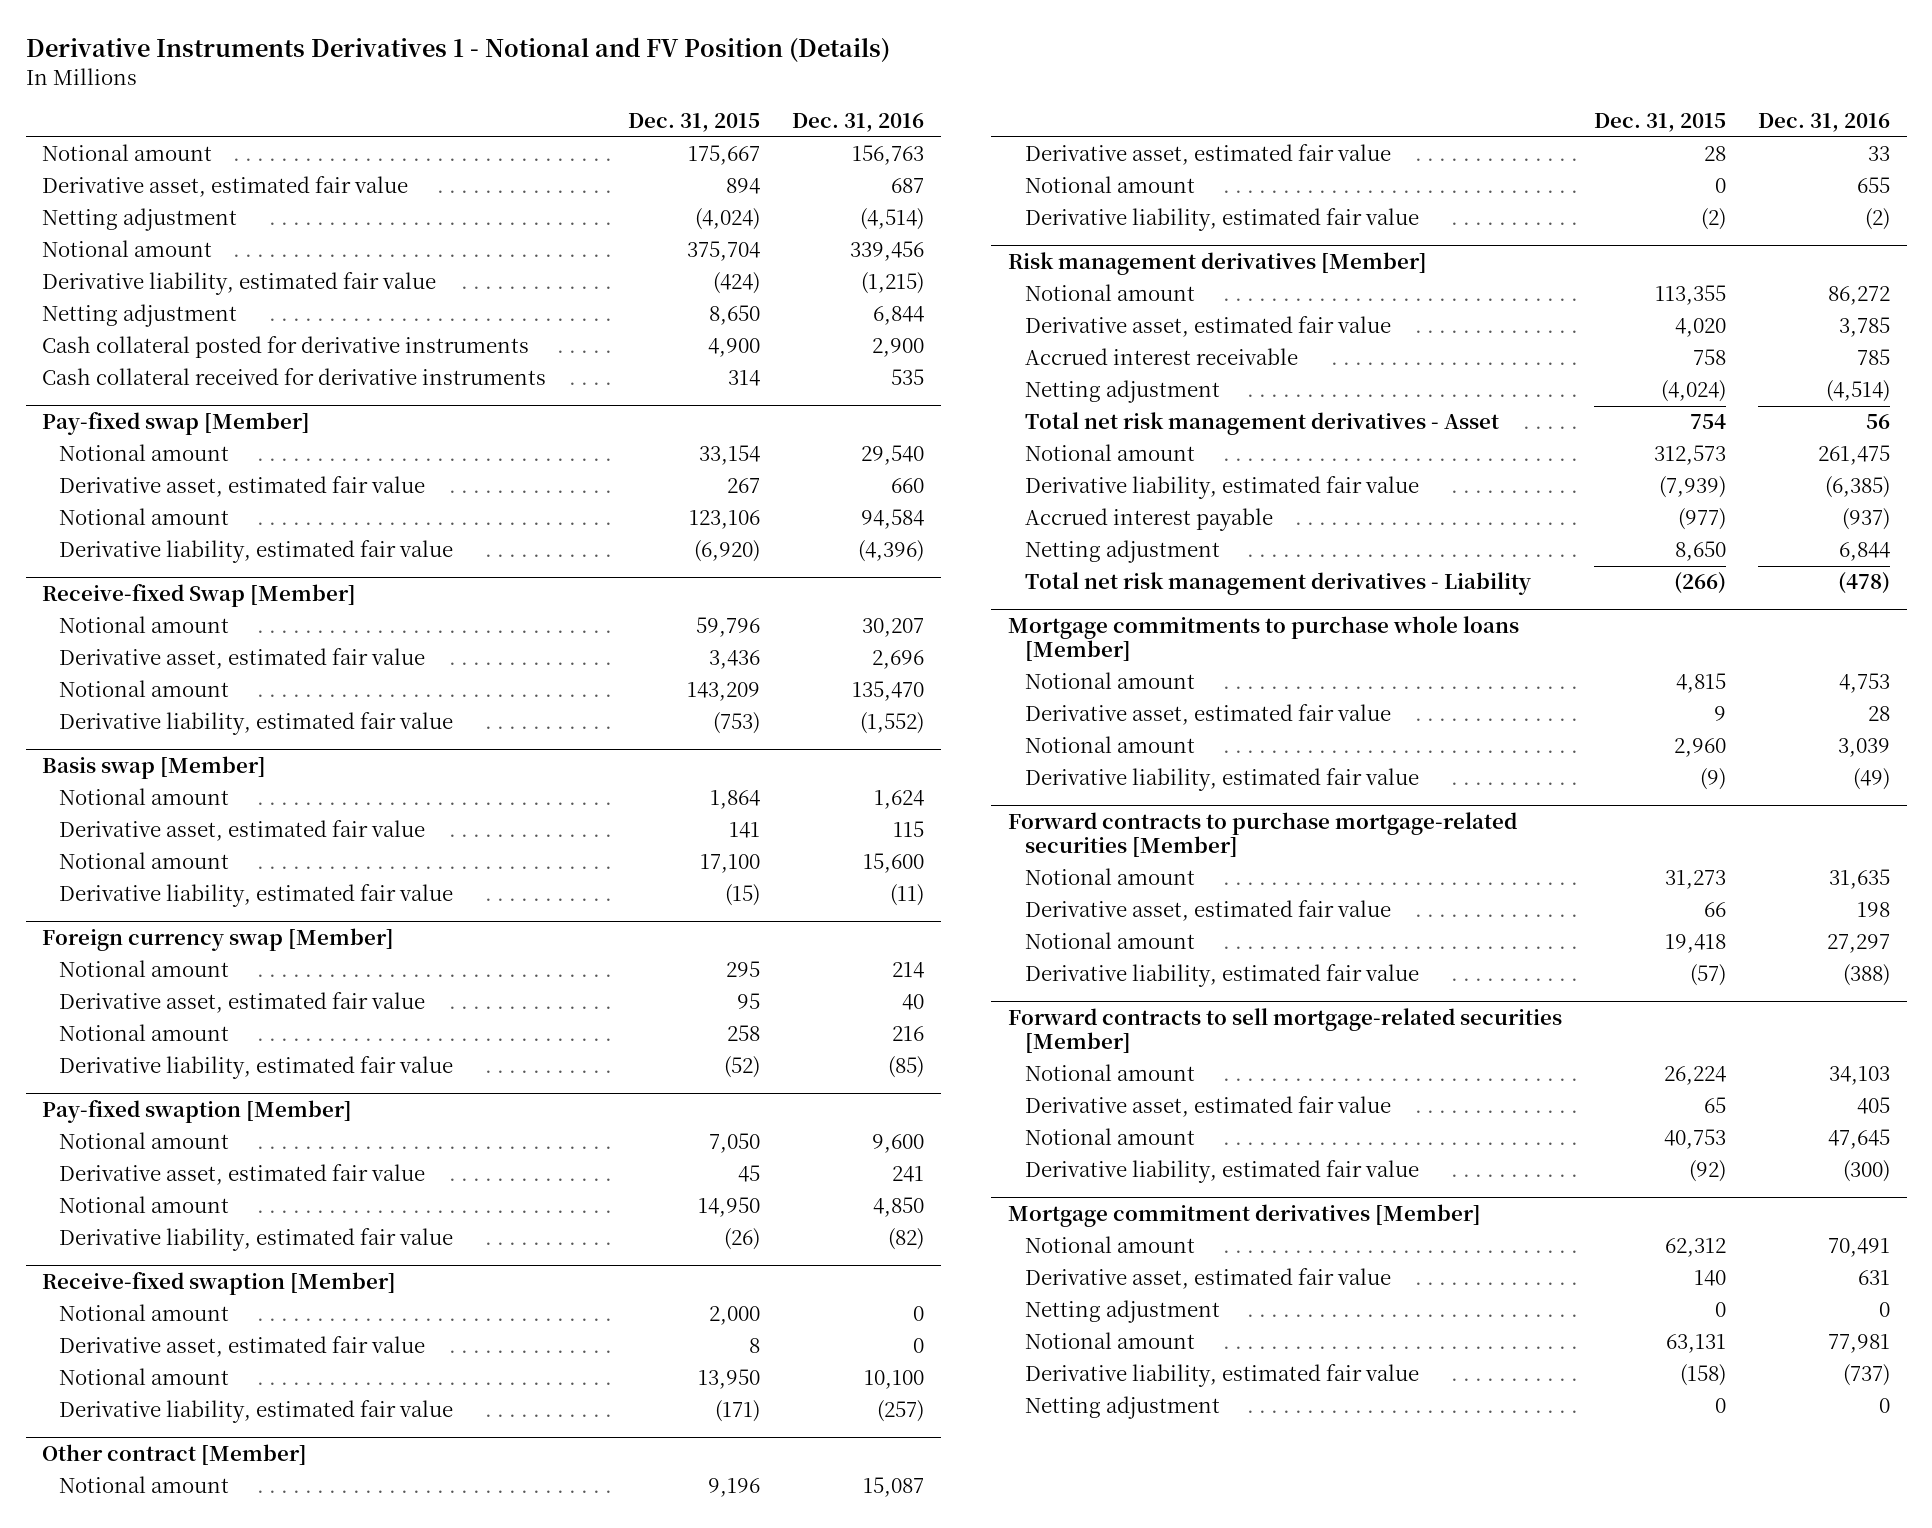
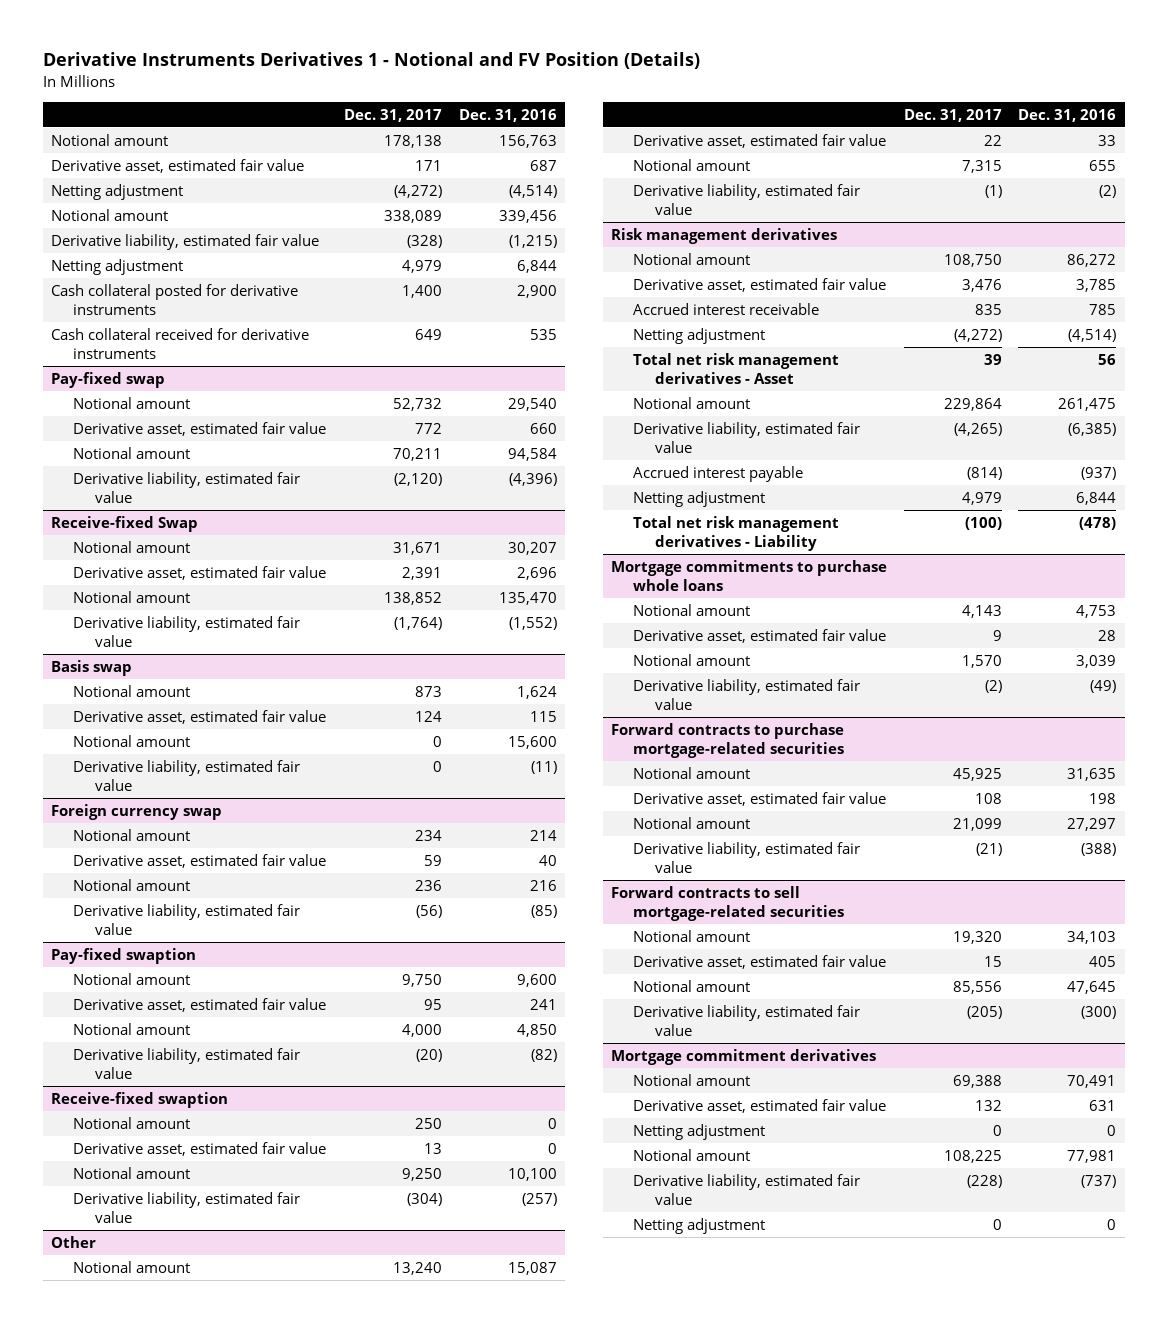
- | Dec. 31, 2015 | Dec. 31, 2016
+ | Dec. 31, 2017 | Dec. 31, 2016
- Pay-fixed swap [Member]
+ Pay-fixed swap
- Receive-fixed Swap [Member]
+ Receive-fixed Swap
- Basis swap [Member]
+ Basis swap
- Foreign currency swap [Member]
+ Foreign currency swap
- Pay-fixed swaption [Member]
+ Pay-fixed swaption
- Receive-fixed swaption [Member]
+ Receive-fixed swaption
- Other contract [Member]
+ Other
- Risk management derivatives [Member]
+ Risk management derivatives
- Mortgage commitments to purchase whole loans [Member]
+ Mortgage commitments to purchase whole loans
- Forward contracts to purchase mortgage-related securities [Member]
+ Forward contracts to purchase mortgage-related securities
- Forward contracts to sell mortgage-related securities [Member]
+ Forward contracts to sell mortgage-related securities
- Mortgage commitment derivatives [Member]
+ Mortgage commitment derivatives

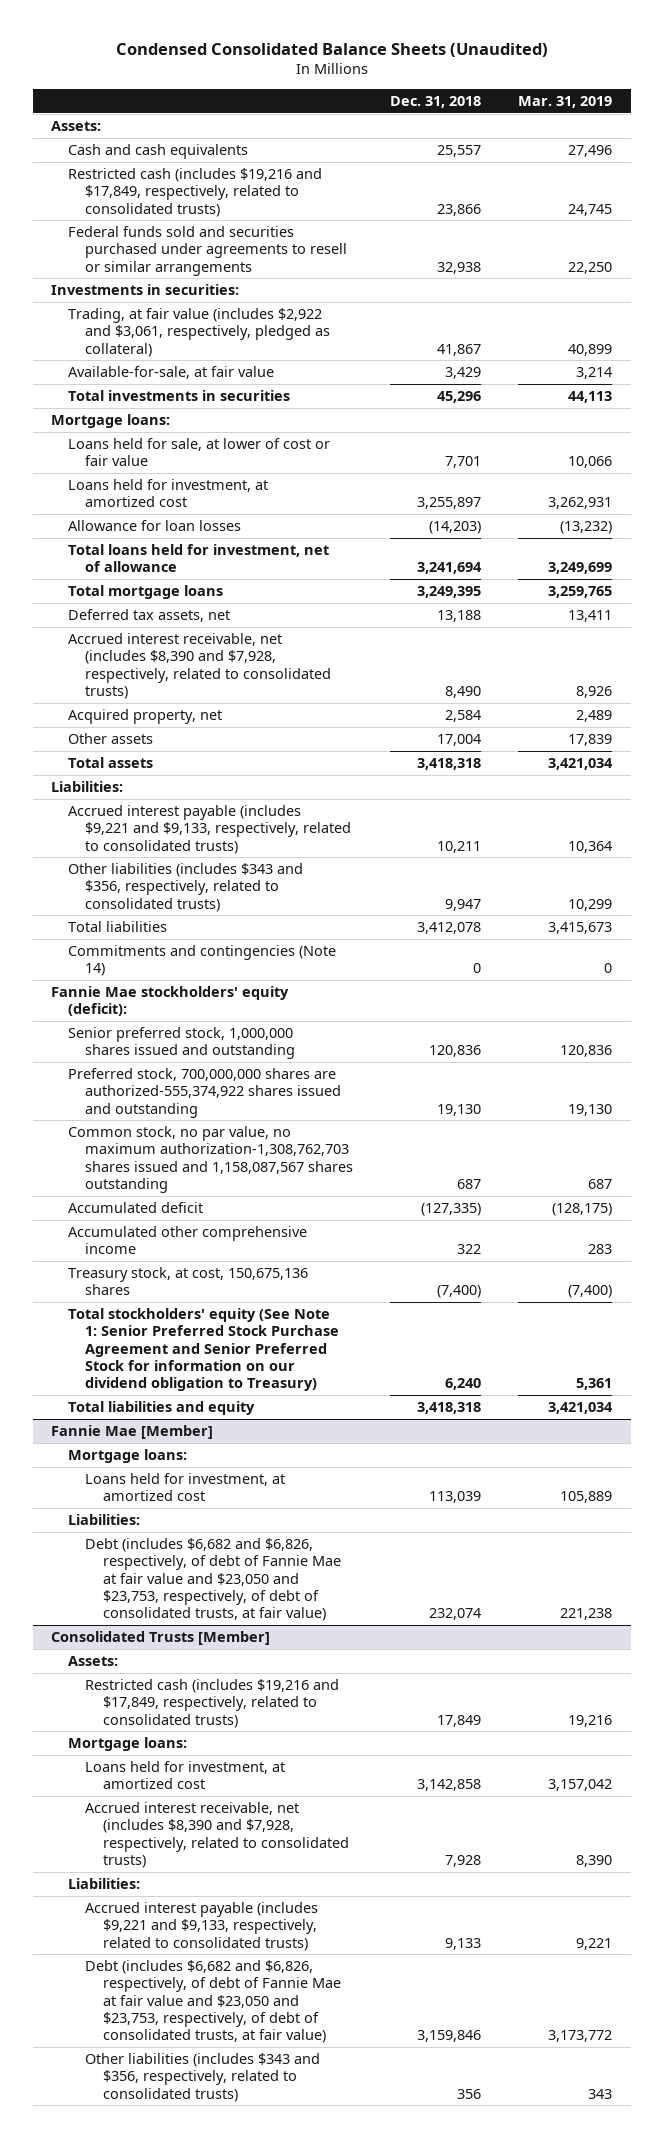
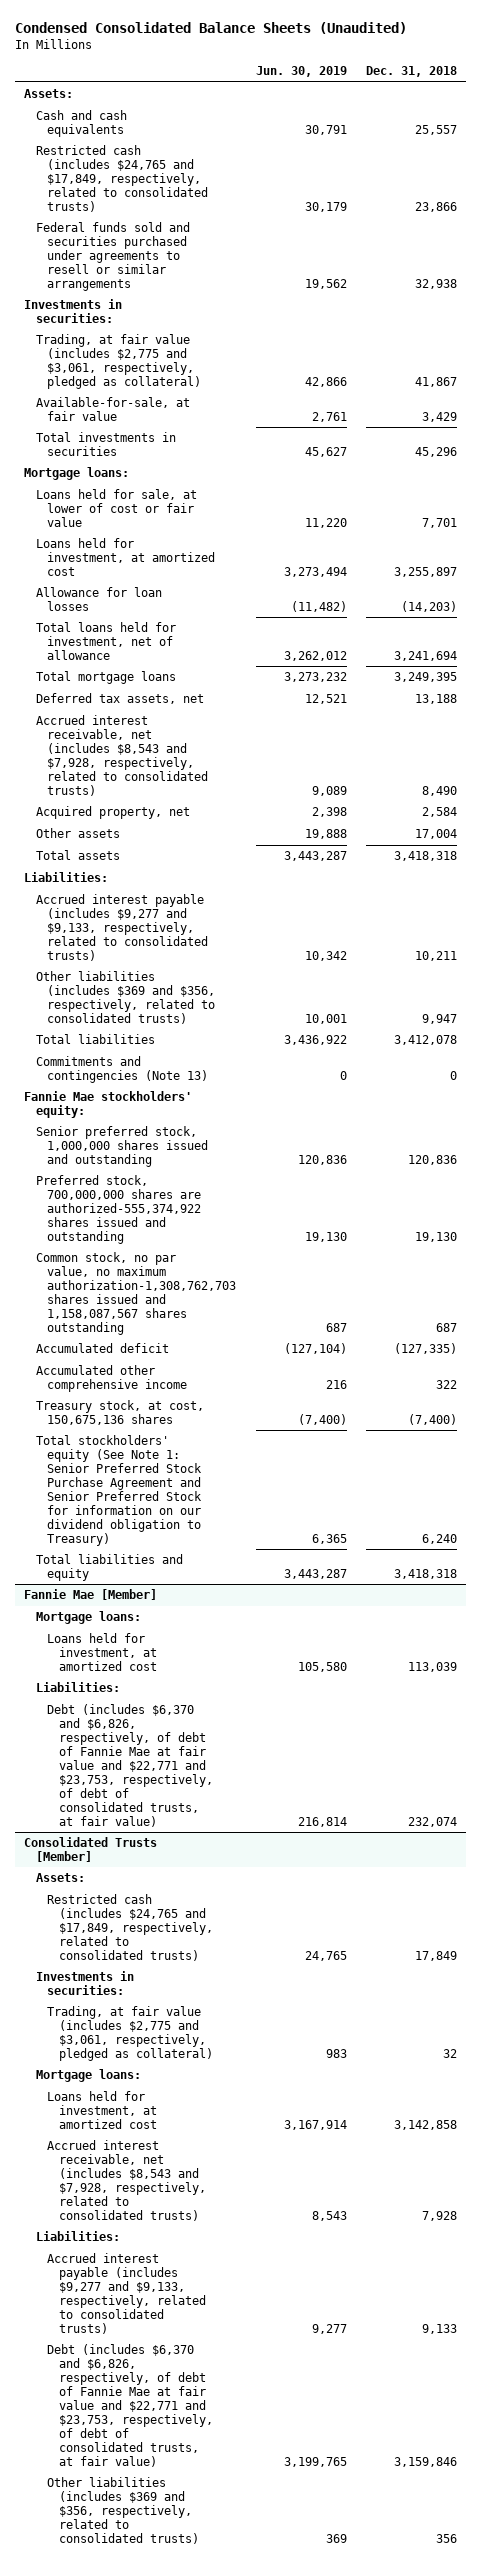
- | Dec. 31, 2018 | Mar. 31, 2019
+ | Jun. 30, 2019 | Dec. 31, 2018
- Restricted cash (includes $19,216 and $17,849, respectively, related to consolidated trusts) | 23,866 | 24,745
+ Restricted cash (includes $24,765 and $17,849, respectively, related to consolidated trusts) | 30,179 | 23,866
- Trading, at fair value (includes $2,922 and $3,061, respectively, pledged as collateral) | 41,867 | 40,899
+ Trading, at fair value (includes $2,775 and $3,061, respectively, pledged as collateral) | 42,866 | 41,867
- Accrued interest receivable, net (includes $8,390 and $7,928, respectively, related to consolidated trusts) | 8,490 | 8,926
+ Accrued interest receivable, net (includes $8,543 and $7,928, respectively, related to consolidated trusts) | 9,089 | 8,490
- Accrued interest payable (includes $9,221 and $9,133, respectively, related to consolidated trusts) | 10,211 | 10,364
- Other liabilities (includes $343 and $356, respectively, related to consolidated trusts) | 9,947 | 10,299
+ Accrued interest payable (includes $9,277 and $9,133, respectively, related to consolidated trusts) | 10,342 | 10,211
+ Other liabilities (includes $369 and $356, respectively, related to consolidated trusts) | 10,001 | 9,947
- Commitments and contingencies (Note 14) | 0 | 0
- Fannie Mae stockholders' equity (deficit):
+ Commitments and contingencies (Note 13) | 0 | 0
+ Fannie Mae stockholders' equity:
@ Fannie Mae [Member]
- Debt (includes $6,682 and $6,826, respectively, of debt of Fannie Mae at fair value and $23,050 and $23,753, respectively, of debt of consolidated trusts, at fair value) | 232,074 | 221,238
+ Debt (includes $6,370 and $6,826, respectively, of debt of Fannie Mae at fair value and $22,771 and $23,753, respectively, of debt of consolidated trusts, at fair value) | 216,814 | 232,074
@ Consolidated Trusts [Member]
- Restricted cash (includes $19,216 and $17,849, respectively, related to consolidated trusts) | 17,849 | 19,216
+ Restricted cash (includes $24,765 and $17,849, respectively, related to consolidated trusts) | 24,765 | 17,849
+ Investments in securities:
+ Trading, at fair value (includes $2,775 and $3,061, respectively, pledged as collateral) | 983 | 32
- Accrued interest receivable, net (includes $8,390 and $7,928, respectively, related to consolidated trusts) | 7,928 | 8,390
+ Accrued interest receivable, net (includes $8,543 and $7,928, respectively, related to consolidated trusts) | 8,543 | 7,928
- Accrued interest payable (includes $9,221 and $9,133, respectively, related to consolidated trusts) | 9,133 | 9,221
- Debt (includes $6,682 and $6,826, respectively, of debt of Fannie Mae at fair value and $23,050 and $23,753, respectively, of debt of consolidated trusts, at fair value) | 3,159,846 | 3,173,772
- Other liabilities (includes $343 and $356, respectively, related to consolidated trusts) | 356 | 343
+ Accrued interest payable (includes $9,277 and $9,133, respectively, related to consolidated trusts) | 9,277 | 9,133
+ Debt (includes $6,370 and $6,826, respectively, of debt of Fannie Mae at fair value and $22,771 and $23,753, respectively, of debt of consolidated trusts, at fair value) | 3,199,765 | 3,159,846
+ Other liabilities (includes $369 and $356, respectively, related to consolidated trusts) | 369 | 356

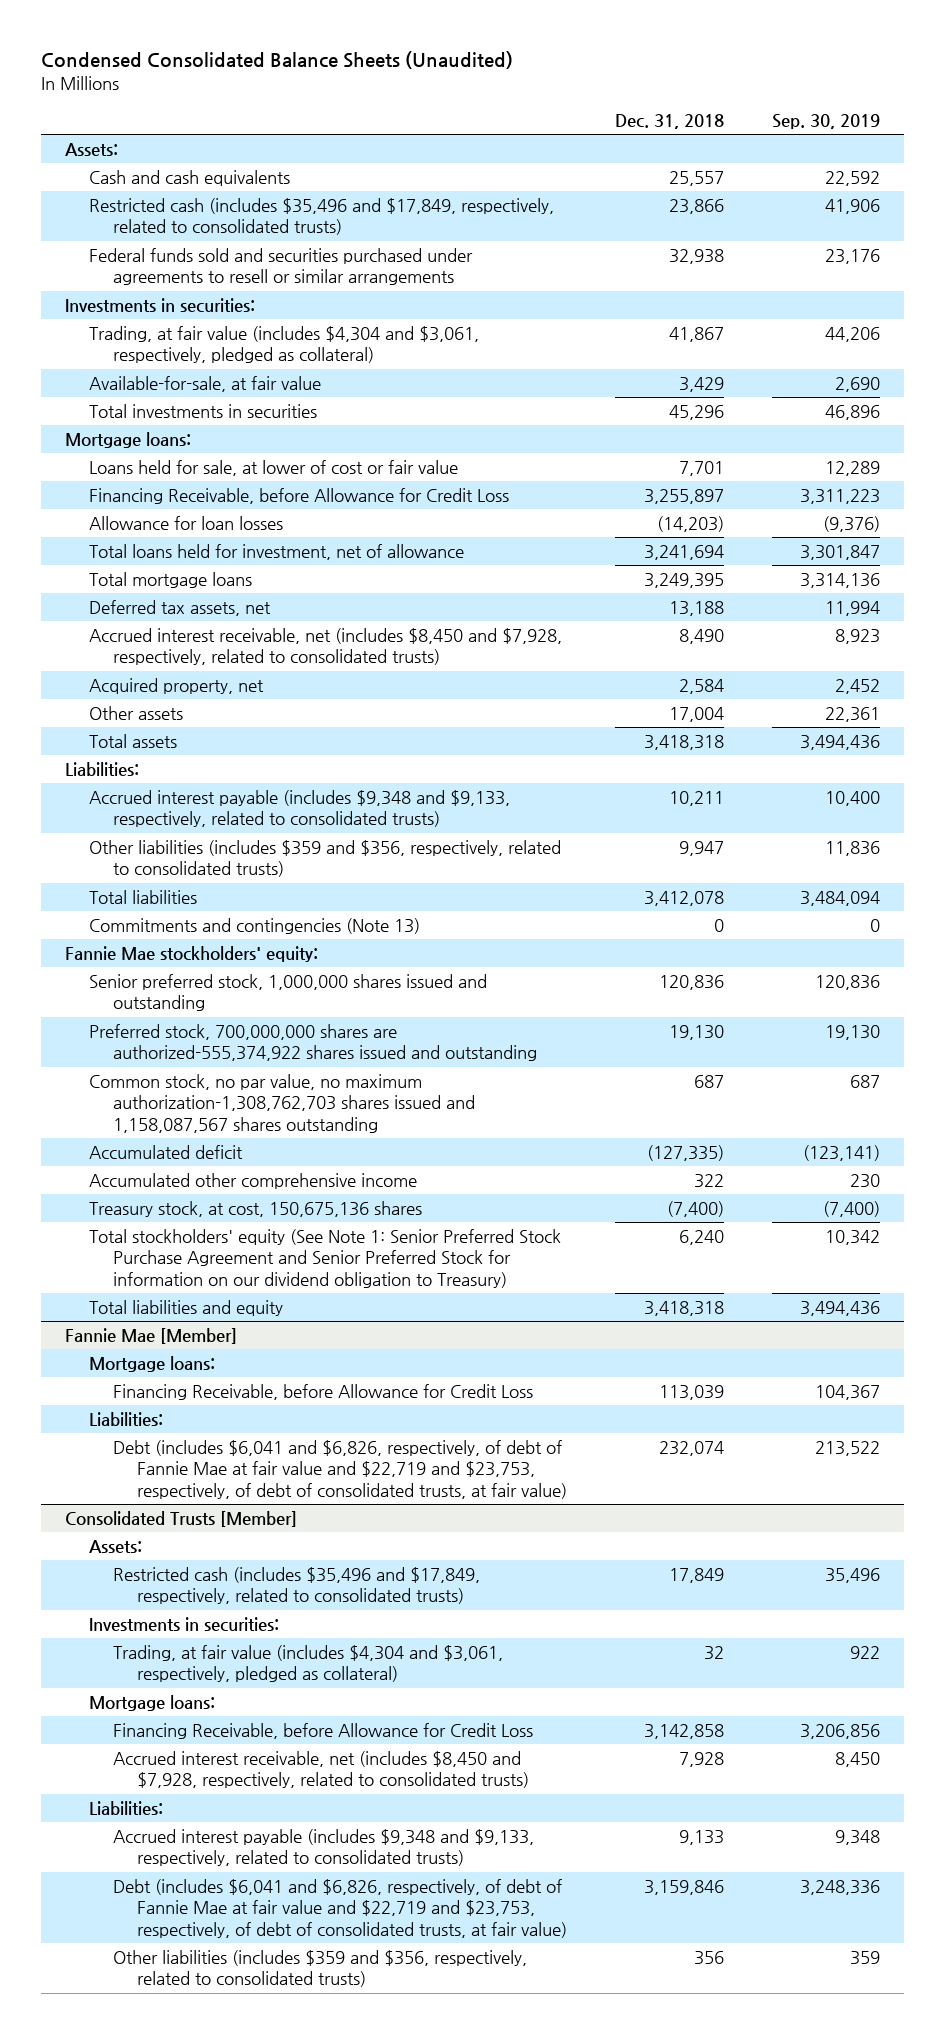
- | Jun. 30, 2019 | Dec. 31, 2018
+ | Dec. 31, 2018 | Sep. 30, 2019
- Restricted cash (includes $24,765 and $17,849, respectively, related to consolidated trusts) | 30,179 | 23,866
+ Restricted cash (includes $35,496 and $17,849, respectively, related to consolidated trusts) | 23,866 | 41,906
- Trading, at fair value (includes $2,775 and $3,061, respectively, pledged as collateral) | 42,866 | 41,867
+ Trading, at fair value (includes $4,304 and $3,061, respectively, pledged as collateral) | 41,867 | 44,206
- Loans held for investment, at amortized cost | 3,273,494 | 3,255,897
+ Financing Receivable, before Allowance for Credit Loss | 3,255,897 | 3,311,223
- Accrued interest receivable, net (includes $8,543 and $7,928, respectively, related to consolidated trusts) | 9,089 | 8,490
+ Accrued interest receivable, net (includes $8,450 and $7,928, respectively, related to consolidated trusts) | 8,490 | 8,923
- Accrued interest payable (includes $9,277 and $9,133, respectively, related to consolidated trusts) | 10,342 | 10,211
- Other liabilities (includes $369 and $356, respectively, related to consolidated trusts) | 10,001 | 9,947
+ Accrued interest payable (includes $9,348 and $9,133, respectively, related to consolidated trusts) | 10,211 | 10,400
+ Other liabilities (includes $359 and $356, respectively, related to consolidated trusts) | 9,947 | 11,836
@ Fannie Mae [Member]
- Loans held for investment, at amortized cost | 105,580 | 113,039
+ Financing Receivable, before Allowance for Credit Loss | 113,039 | 104,367
- Debt (includes $6,370 and $6,826, respectively, of debt of Fannie Mae at fair value and $22,771 and $23,753, respectively, of debt of consolidated trusts, at fair value) | 216,814 | 232,074
+ Debt (includes $6,041 and $6,826, respectively, of debt of Fannie Mae at fair value and $22,719 and $23,753, respectively, of debt of consolidated trusts, at fair value) | 232,074 | 213,522
@ Consolidated Trusts [Member]
- Restricted cash (includes $24,765 and $17,849, respectively, related to consolidated trusts) | 24,765 | 17,849
+ Restricted cash (includes $35,496 and $17,849, respectively, related to consolidated trusts) | 17,849 | 35,496
- Trading, at fair value (includes $2,775 and $3,061, respectively, pledged as collateral) | 983 | 32
+ Trading, at fair value (includes $4,304 and $3,061, respectively, pledged as collateral) | 32 | 922
- Loans held for investment, at amortized cost | 3,167,914 | 3,142,858
- Accrued interest receivable, net (includes $8,543 and $7,928, respectively, related to consolidated trusts) | 8,543 | 7,928
+ Financing Receivable, before Allowance for Credit Loss | 3,142,858 | 3,206,856
+ Accrued interest receivable, net (includes $8,450 and $7,928, respectively, related to consolidated trusts) | 7,928 | 8,450
- Accrued interest payable (includes $9,277 and $9,133, respectively, related to consolidated trusts) | 9,277 | 9,133
- Debt (includes $6,370 and $6,826, respectively, of debt of Fannie Mae at fair value and $22,771 and $23,753, respectively, of debt of consolidated trusts, at fair value) | 3,199,765 | 3,159,846
- Other liabilities (includes $369 and $356, respectively, related to consolidated trusts) | 369 | 356
+ Accrued interest payable (includes $9,348 and $9,133, respectively, related to consolidated trusts) | 9,133 | 9,348
+ Debt (includes $6,041 and $6,826, respectively, of debt of Fannie Mae at fair value and $22,719 and $23,753, respectively, of debt of consolidated trusts, at fair value) | 3,159,846 | 3,248,336
+ Other liabilities (includes $359 and $356, respectively, related to consolidated trusts) | 356 | 359

